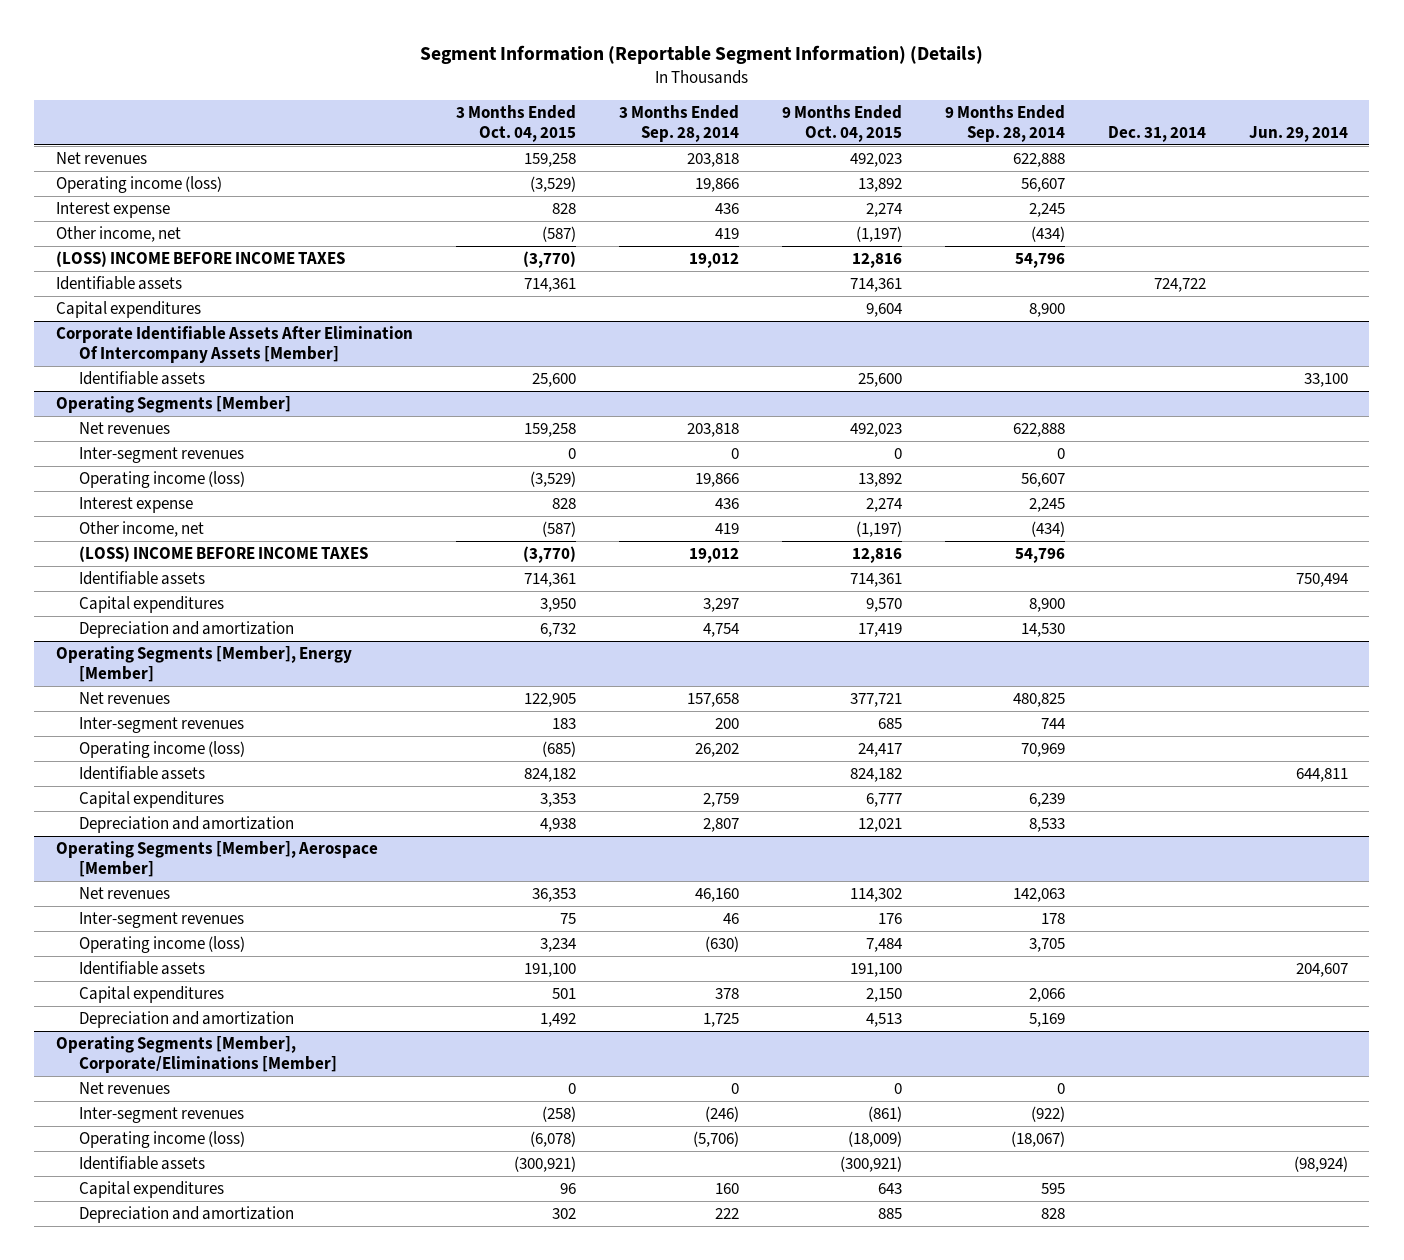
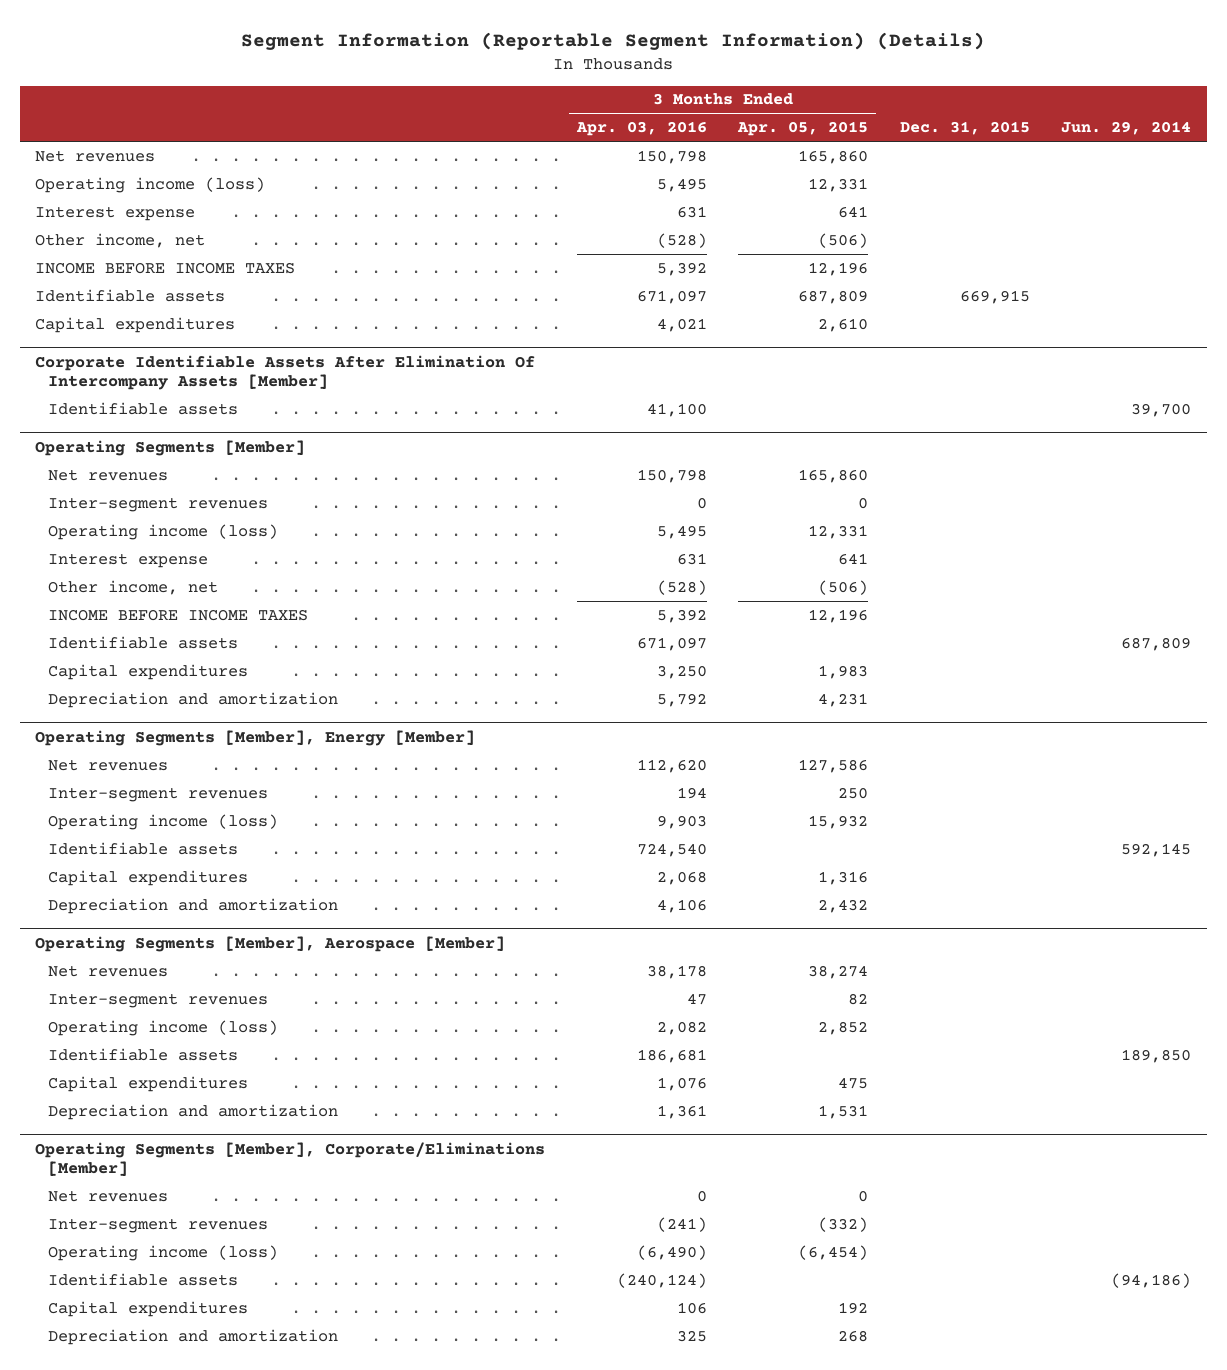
- | 3 Months Ended Oct. 04, 2015 | 3 Months Ended Sep. 28, 2014 | 9 Months Ended Oct. 04, 2015 | 9 Months Ended Sep. 28, 2014 | Dec. 31, 2014 | Jun. 29, 2014
+ | 3 Months Ended Apr. 03, 2016 | 3 Months Ended Apr. 05, 2015 | Dec. 31, 2015 | Jun. 29, 2014
- (LOSS) INCOME BEFORE INCOME TAXES | (3,770) | 19,012 | 12,816 | 54,796 | |
+ INCOME BEFORE INCOME TAXES | 5,392 | 12,196 | |
@ Corporate Identifiable Assets After Elimination Of Intercompany Assets [Member]
- Identifiable assets | 25,600 | | 25,600 | | | 33,100
+ Identifiable assets | 41,100 | | | 39,700
@ Operating Segments [Member]
- (LOSS) INCOME BEFORE INCOME TAXES | (3,770) | 19,012 | 12,816 | 54,796 | |
- Identifiable assets | 714,361 | | 714,361 | | | 750,494
+ INCOME BEFORE INCOME TAXES | 5,392 | 12,196 | |
+ Identifiable assets | 671,097 | | | 687,809
@ Operating Segments [Member], Energy [Member]
- Identifiable assets | 824,182 | | 824,182 | | | 644,811
+ Identifiable assets | 724,540 | | | 592,145
@ Operating Segments [Member], Aerospace [Member]
- Identifiable assets | 191,100 | | 191,100 | | | 204,607
+ Identifiable assets | 186,681 | | | 189,850
@ Operating Segments [Member], Corporate/Eliminations [Member]
- Identifiable assets | (300,921) | | (300,921) | | | (98,924)
+ Identifiable assets | (240,124) | | | (94,186)

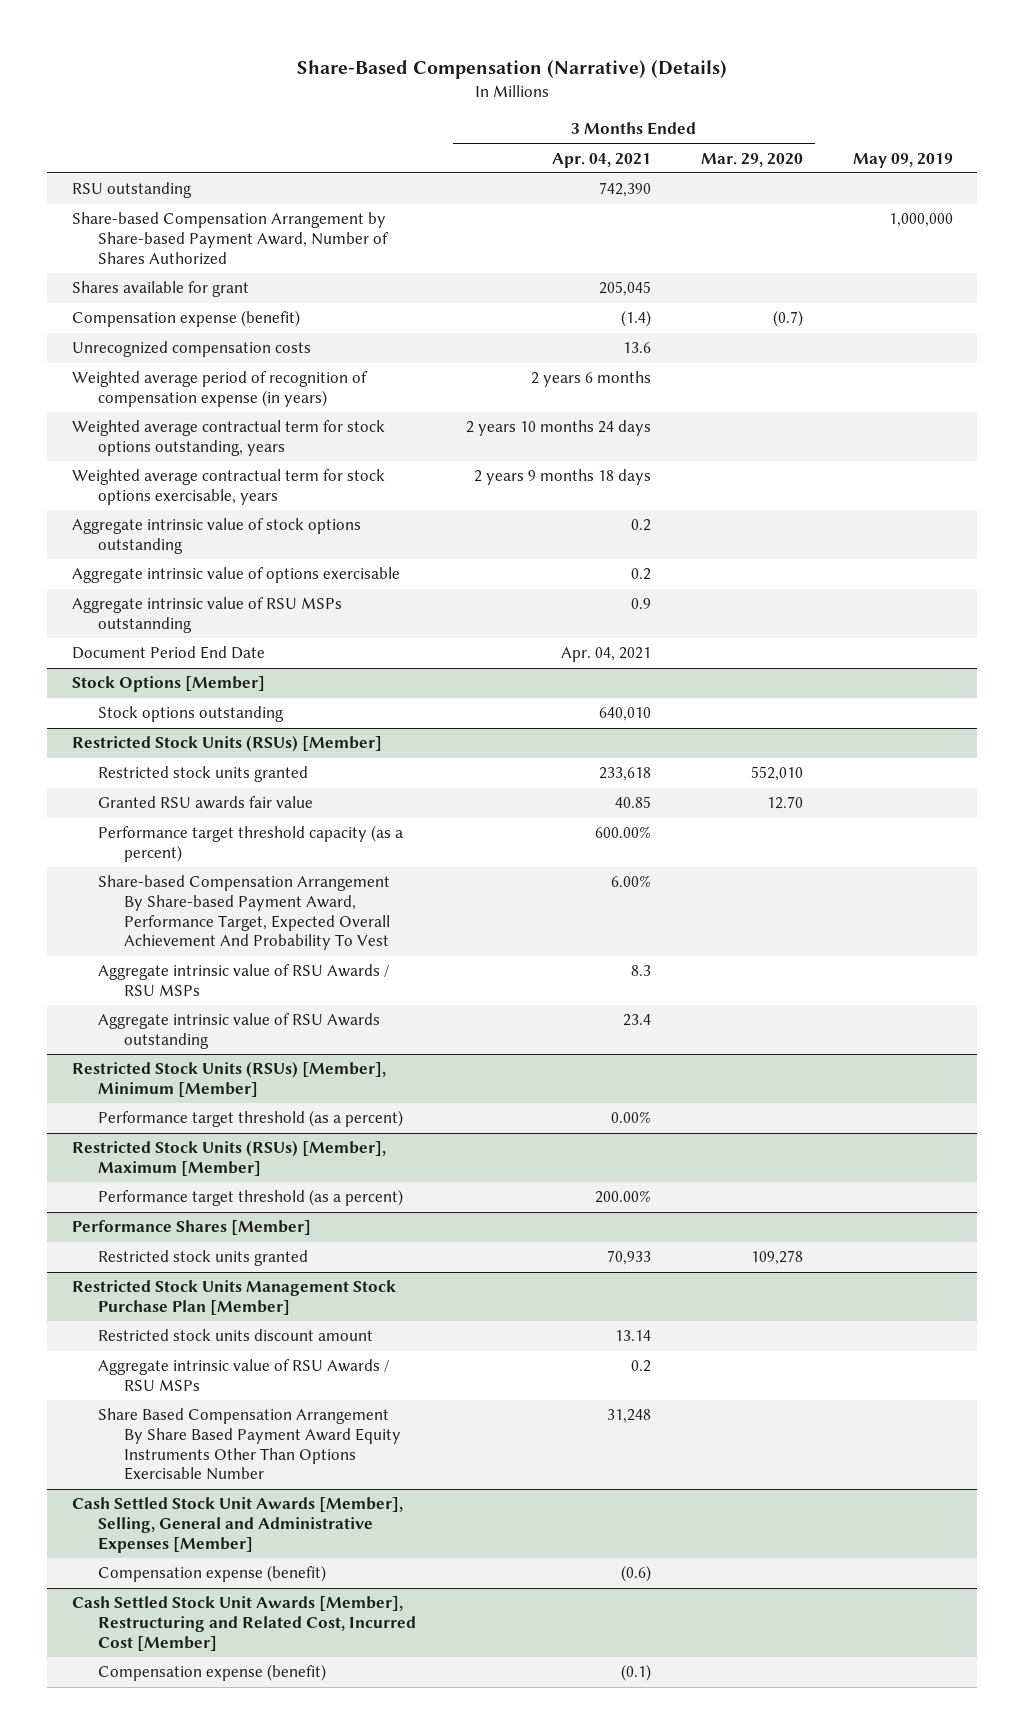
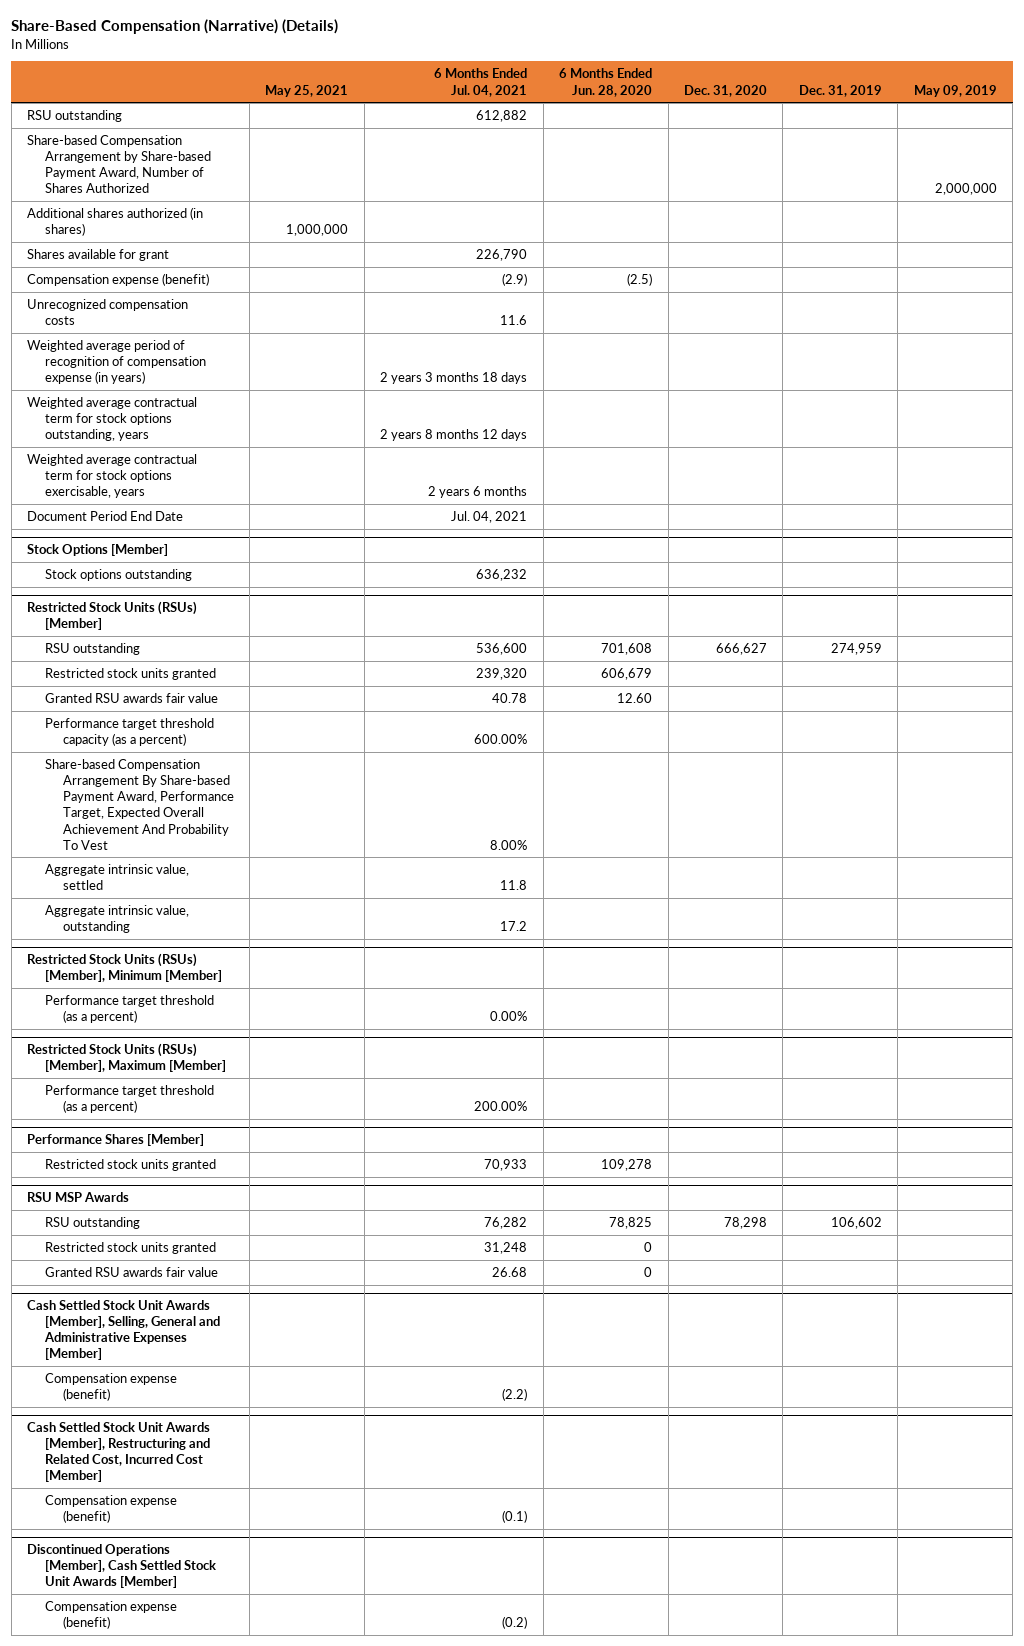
- | 3 Months Ended Apr. 04, 2021 | 3 Months Ended Mar. 29, 2020 | May 09, 2019
+ | May 25, 2021 | 6 Months Ended Jul. 04, 2021 | 6 Months Ended Jun. 28, 2020 | Dec. 31, 2020 | Dec. 31, 2019 | May 09, 2019
- Share-based Compensation Arrangement by Share-based Payment Award, Number of Shares Authorized | | | 1,000,000
+ Share-based Compensation Arrangement by Share-based Payment Award, Number of Shares Authorized | | | | | | 2,000,000
+ Additional shares authorized (in shares) | 1,000,000 | | | | |
- Aggregate intrinsic value of stock options outstanding | 0.2 | |
- Aggregate intrinsic value of options exercisable | 0.2 | |
- Aggregate intrinsic value of RSU MSPs outstannding | 0.9 | |
@ Restricted Stock Units (RSUs) [Member]
+ RSU outstanding | | 536,600 | 701,608 | 666,627 | 274,959 |
- Aggregate intrinsic value of RSU Awards / RSU MSPs | 8.3 | |
- Aggregate intrinsic value of RSU Awards outstanding | 23.4 | |
+ Aggregate intrinsic value, settled | | 11.8 | | | |
+ Aggregate intrinsic value, outstanding | | 17.2 | | | |
- Restricted Stock Units Management Stock Purchase Plan [Member]
- Restricted stock units discount amount | 13.14 | |
- Aggregate intrinsic value of RSU Awards / RSU MSPs | 0.2 | |
- Share Based Compensation Arrangement By Share Based Payment Award Equity Instruments Other Than Options Exercisable Number | 31,248 | |
+ RSU MSP Awards
+ RSU outstanding | | 76,282 | 78,825 | 78,298 | 106,602 |
+ Restricted stock units granted | | 31,248 | 0 | | |
+ Granted RSU awards fair value | | 26.68 | 0 | | |
+ Discontinued Operations [Member], Cash Settled Stock Unit Awards [Member]
+ Compensation expense (benefit) | | (0.2) | | | |

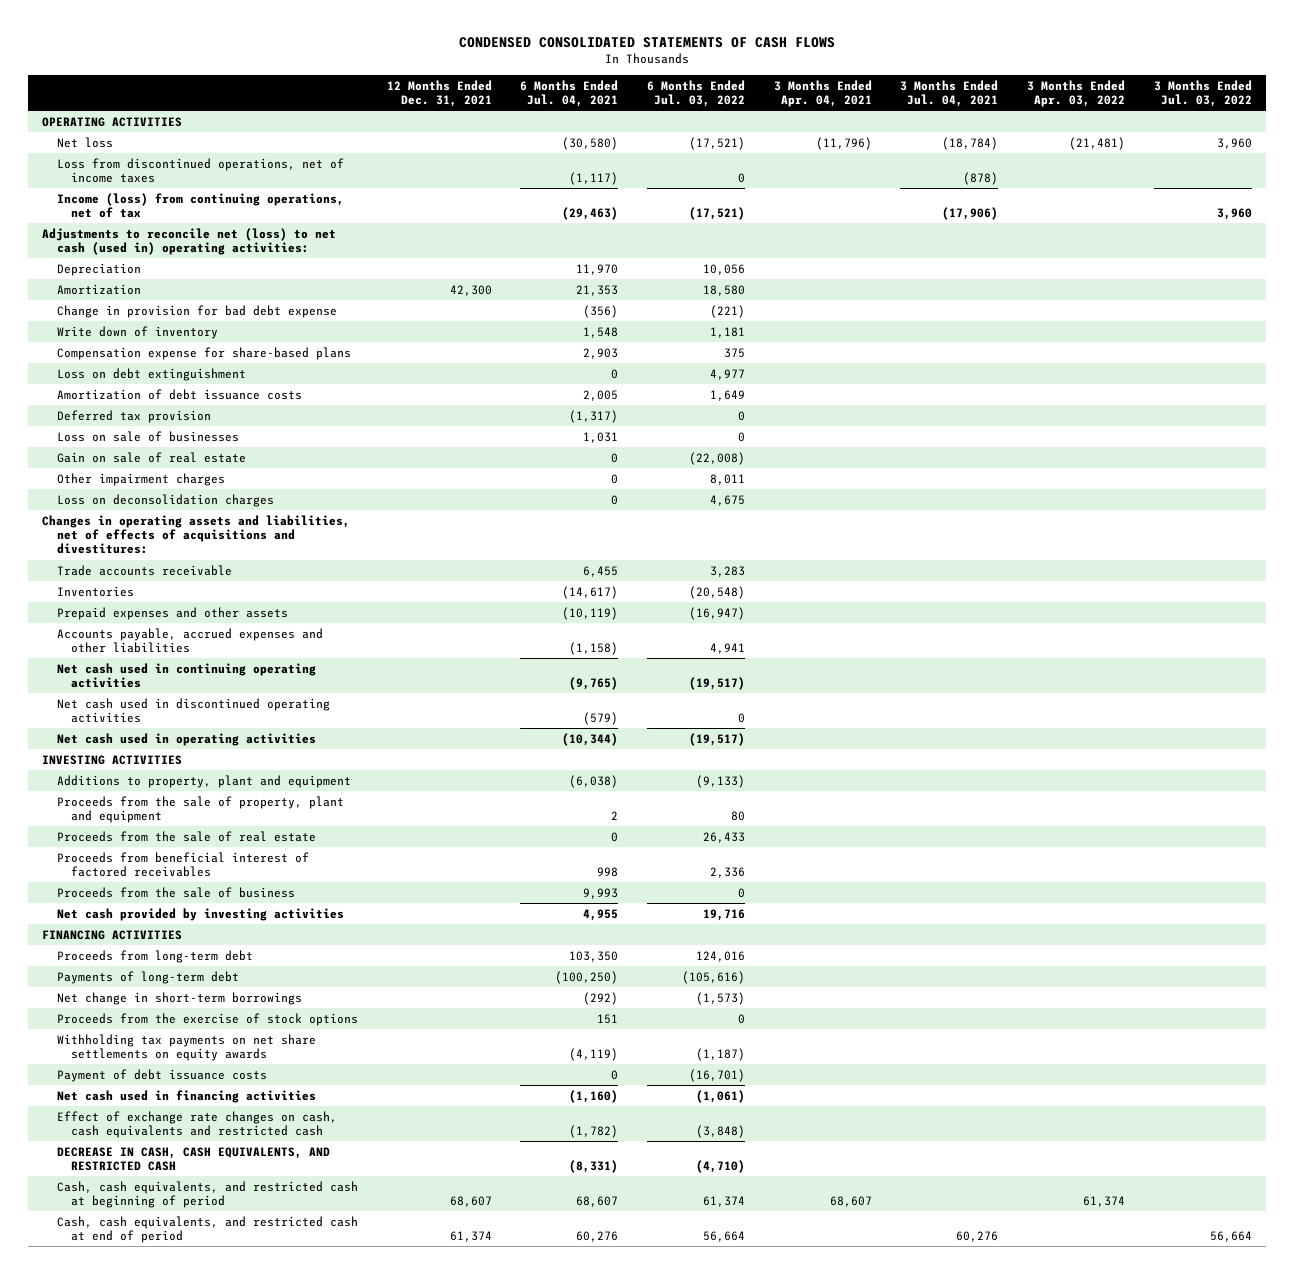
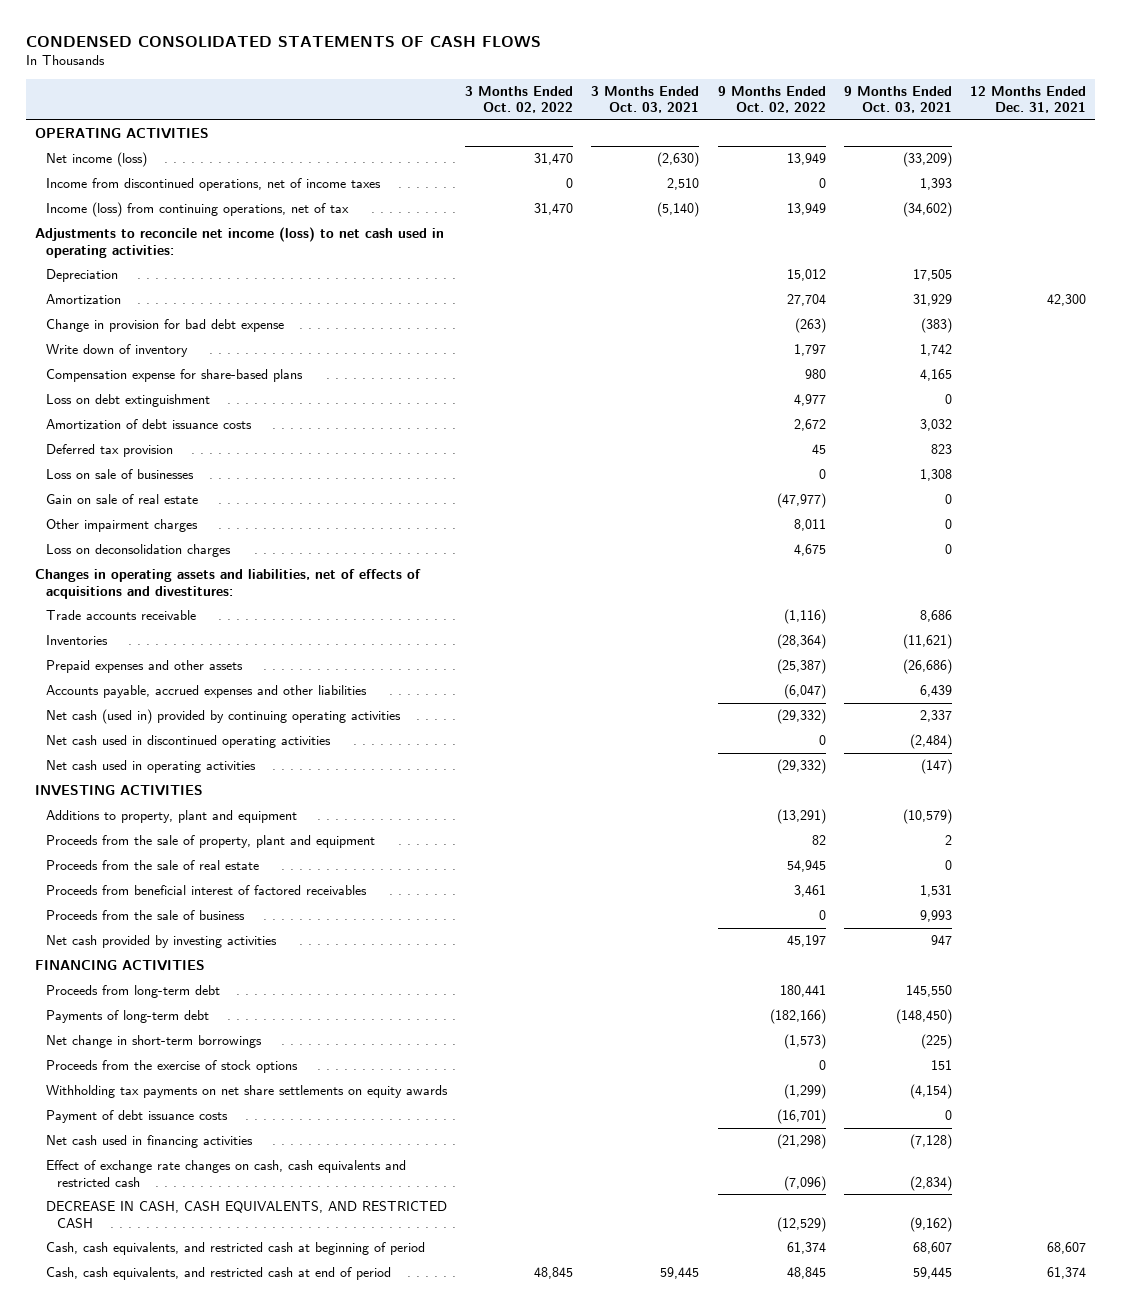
- | 12 Months Ended Dec. 31, 2021 | 6 Months Ended Jul. 04, 2021 | 6 Months Ended Jul. 03, 2022 | 3 Months Ended Apr. 04, 2021 | 3 Months Ended Jul. 04, 2021 | 3 Months Ended Apr. 03, 2022 | 3 Months Ended Jul. 03, 2022
+ | 3 Months Ended Oct. 02, 2022 | 3 Months Ended Oct. 03, 2021 | 9 Months Ended Oct. 02, 2022 | 9 Months Ended Oct. 03, 2021 | 12 Months Ended Dec. 31, 2021
- Net loss | | (30,580) | (17,521) | (11,796) | (18,784) | (21,481) | 3,960
- Loss from discontinued operations, net of income taxes | | (1,117) | 0 | | (878) | |
+ Net income (loss) | 31,470 | (2,630) | 13,949 | (33,209) |
+ Income from discontinued operations, net of income taxes | 0 | 2,510 | 0 | 1,393 |
- Adjustments to reconcile net (loss) to net cash (used in) operating activities:
+ Adjustments to reconcile net income (loss) to net cash used in operating activities:
- Net cash used in continuing operating activities | | (9,765) | (19,517) | | | |
+ Net cash (used in) provided by continuing operating activities | | | (29,332) | 2,337 |

